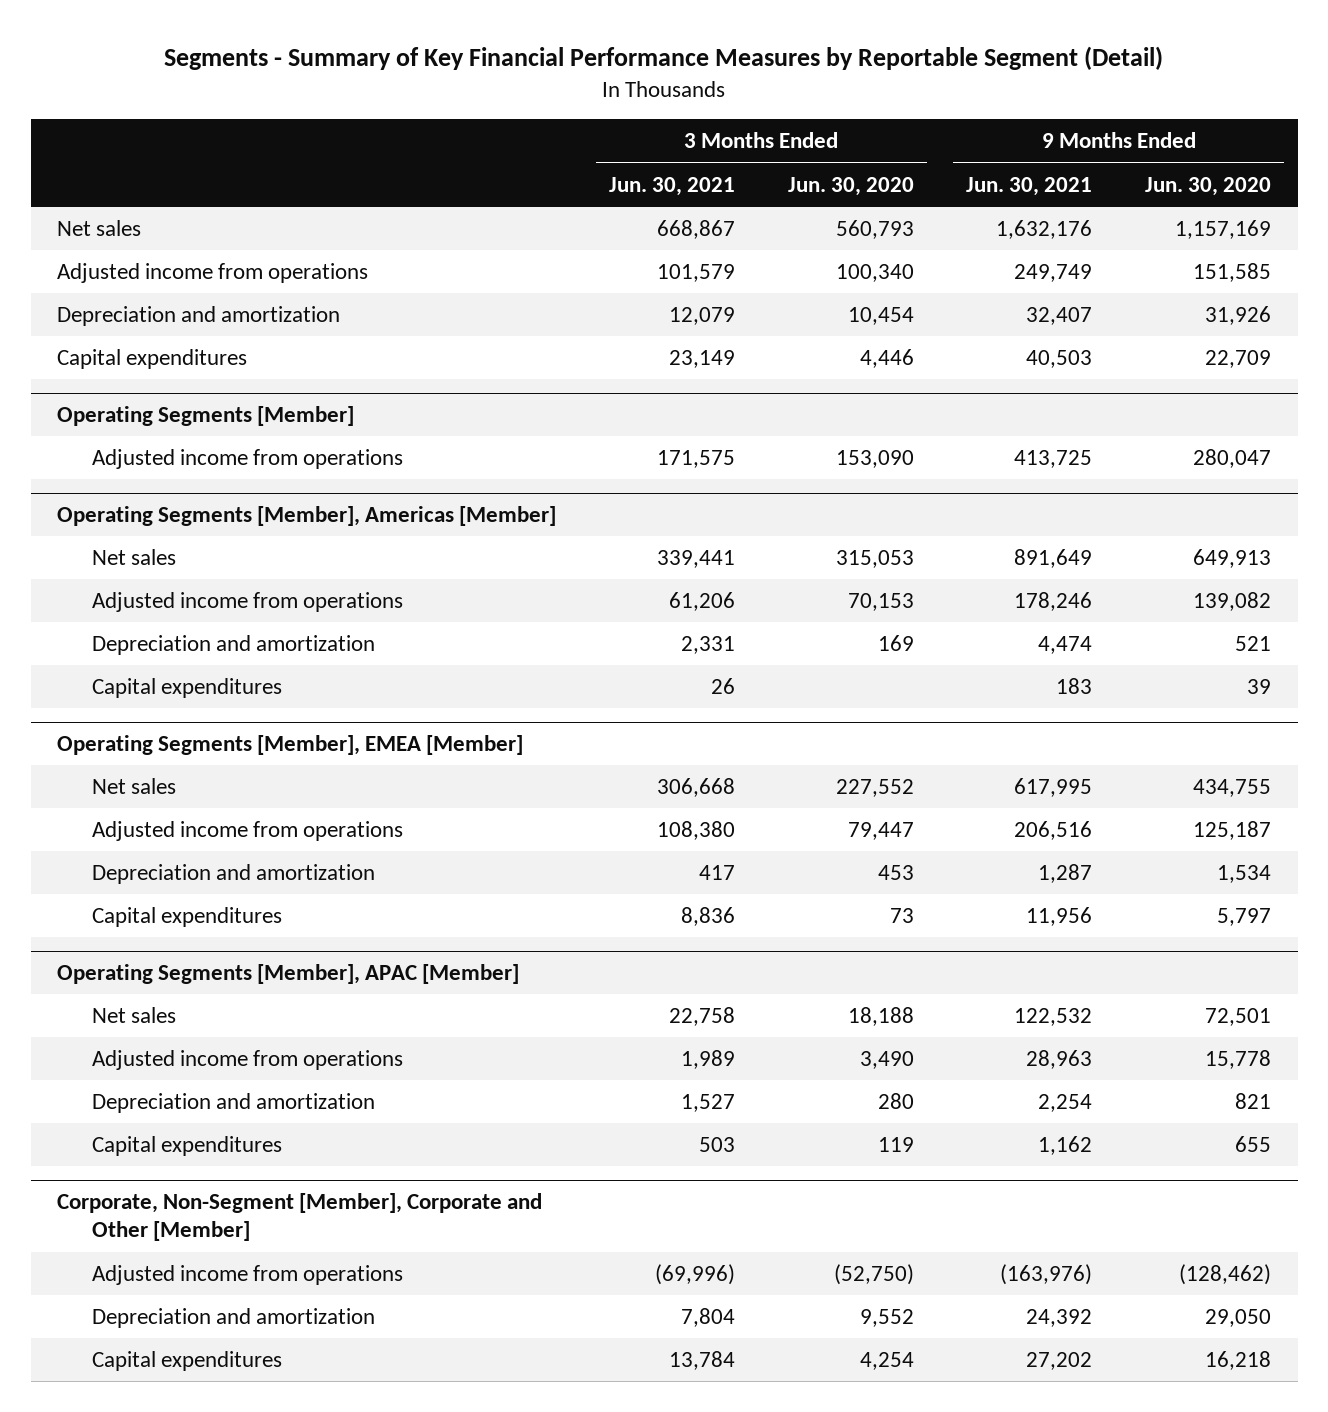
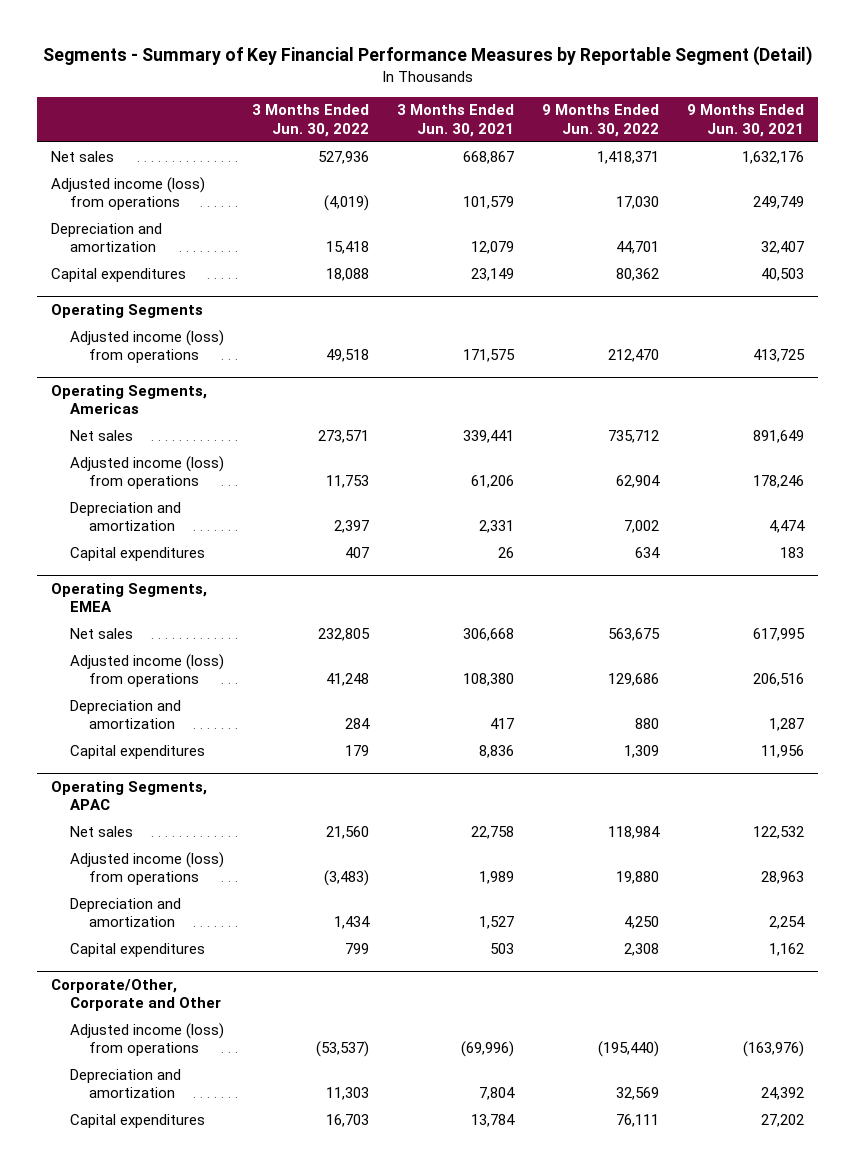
- | 3 Months Ended Jun. 30, 2021 | 3 Months Ended Jun. 30, 2020 | 9 Months Ended Jun. 30, 2021 | 9 Months Ended Jun. 30, 2020
+ | 3 Months Ended Jun. 30, 2022 | 3 Months Ended Jun. 30, 2021 | 9 Months Ended Jun. 30, 2022 | 9 Months Ended Jun. 30, 2021
- Adjusted income from operations | 101,579 | 100,340 | 249,749 | 151,585
+ Adjusted income (loss) from operations | (4,019) | 101,579 | 17,030 | 249,749
- Operating Segments [Member]
- Adjusted income from operations | 171,575 | 153,090 | 413,725 | 280,047
- Operating Segments [Member], Americas [Member]
+ Operating Segments
+ Adjusted income (loss) from operations | 49,518 | 171,575 | 212,470 | 413,725
+ Operating Segments, Americas
- Adjusted income from operations | 61,206 | 70,153 | 178,246 | 139,082
+ Adjusted income (loss) from operations | 11,753 | 61,206 | 62,904 | 178,246
- Operating Segments [Member], EMEA [Member]
+ Operating Segments, EMEA
- Adjusted income from operations | 108,380 | 79,447 | 206,516 | 125,187
+ Adjusted income (loss) from operations | 41,248 | 108,380 | 129,686 | 206,516
- Operating Segments [Member], APAC [Member]
+ Operating Segments, APAC
- Adjusted income from operations | 1,989 | 3,490 | 28,963 | 15,778
+ Adjusted income (loss) from operations | (3,483) | 1,989 | 19,880 | 28,963
- Corporate, Non-Segment [Member], Corporate and Other [Member]
- Adjusted income from operations | (69,996) | (52,750) | (163,976) | (128,462)
+ Corporate/Other, Corporate and Other
+ Adjusted income (loss) from operations | (53,537) | (69,996) | (195,440) | (163,976)

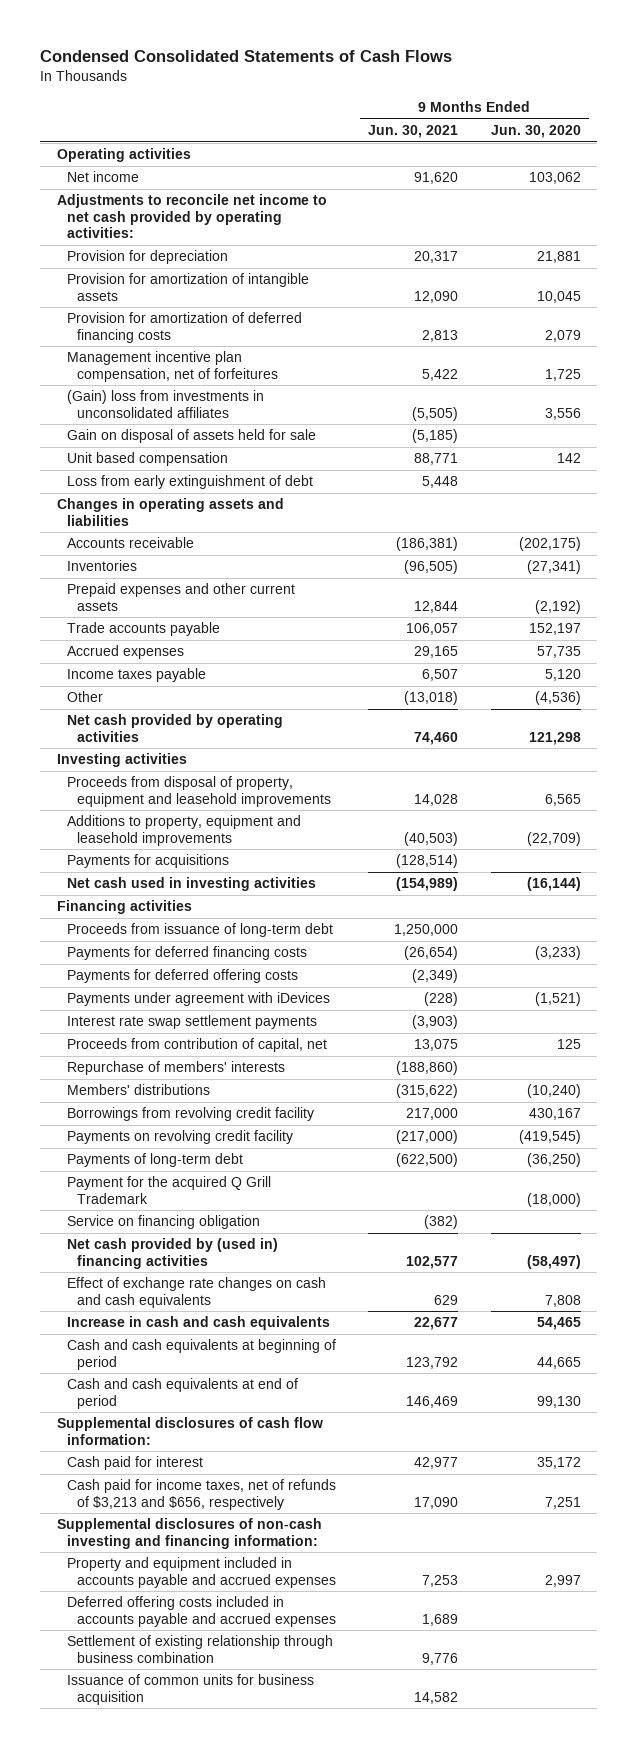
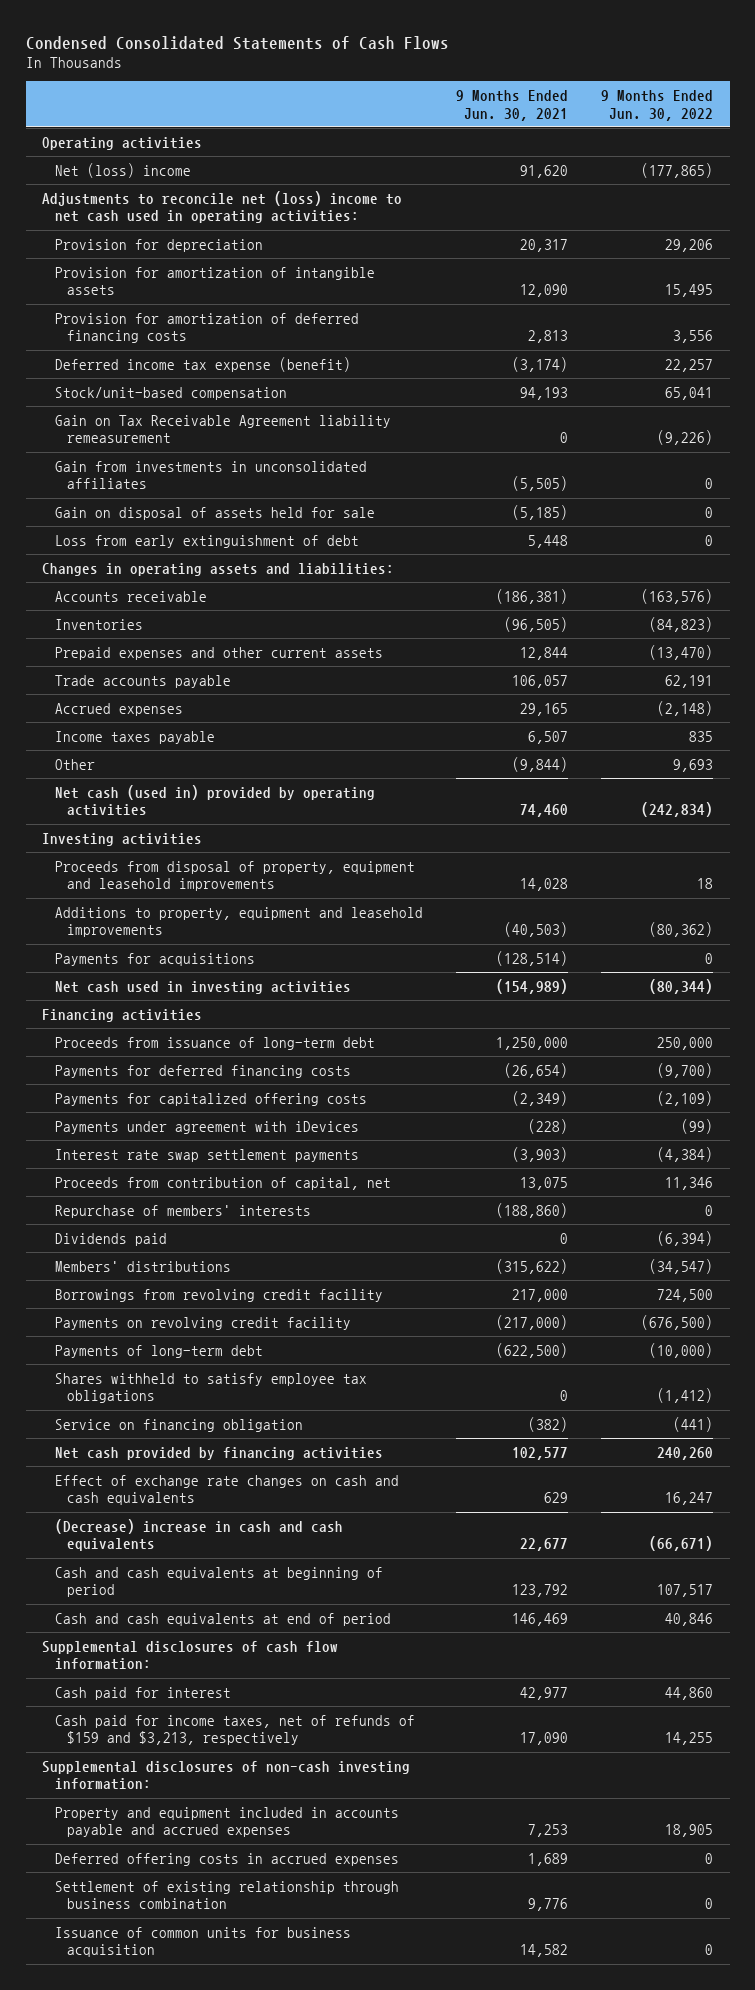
- | 9 Months Ended Jun. 30, 2021 | 9 Months Ended Jun. 30, 2020
+ | 9 Months Ended Jun. 30, 2021 | 9 Months Ended Jun. 30, 2022
- Net income | 91,620 | 103,062
- Adjustments to reconcile net income to net cash provided by operating activities:
+ Net (loss) income | 91,620 | (177,865)
+ Adjustments to reconcile net (loss) income to net cash used in operating activities:
- Management incentive plan compensation, net of forfeitures | 5,422 | 1,725
- (Gain) loss from investments in unconsolidated affiliates | (5,505) | 3,556
+ Deferred income tax expense (benefit) | (3,174) | 22,257
+ Stock/unit-based compensation | 94,193 | 65,041
+ Gain on Tax Receivable Agreement liability remeasurement | 0 | (9,226)
+ Gain from investments in unconsolidated affiliates | (5,505) | 0
- Unit based compensation | 88,771 | 142
- Changes in operating assets and liabilities
+ Changes in operating assets and liabilities:
- Other | (13,018) | (4,536)
- Net cash provided by operating activities | 74,460 | 121,298
+ Other | (9,844) | 9,693
+ Net cash (used in) provided by operating activities | 74,460 | (242,834)
- Payments for deferred offering costs | (2,349) |
+ Payments for capitalized offering costs | (2,349) | (2,109)
+ Dividends paid | 0 | (6,394)
- Payment for the acquired Q Grill Trademark | | (18,000)
+ Shares withheld to satisfy employee tax obligations | 0 | (1,412)
- Net cash provided by (used in) financing activities | 102,577 | (58,497)
+ Net cash provided by financing activities | 102,577 | 240,260
- Increase in cash and cash equivalents | 22,677 | 54,465
+ (Decrease) increase in cash and cash equivalents | 22,677 | (66,671)
- Cash paid for income taxes, net of refunds of $3,213 and $656, respectively | 17,090 | 7,251
- Supplemental disclosures of non-cash investing and financing information:
+ Cash paid for income taxes, net of refunds of $159 and $3,213, respectively | 17,090 | 14,255
+ Supplemental disclosures of non-cash investing information:
- Deferred offering costs included in accounts payable and accrued expenses | 1,689 |
+ Deferred offering costs in accrued expenses | 1,689 | 0

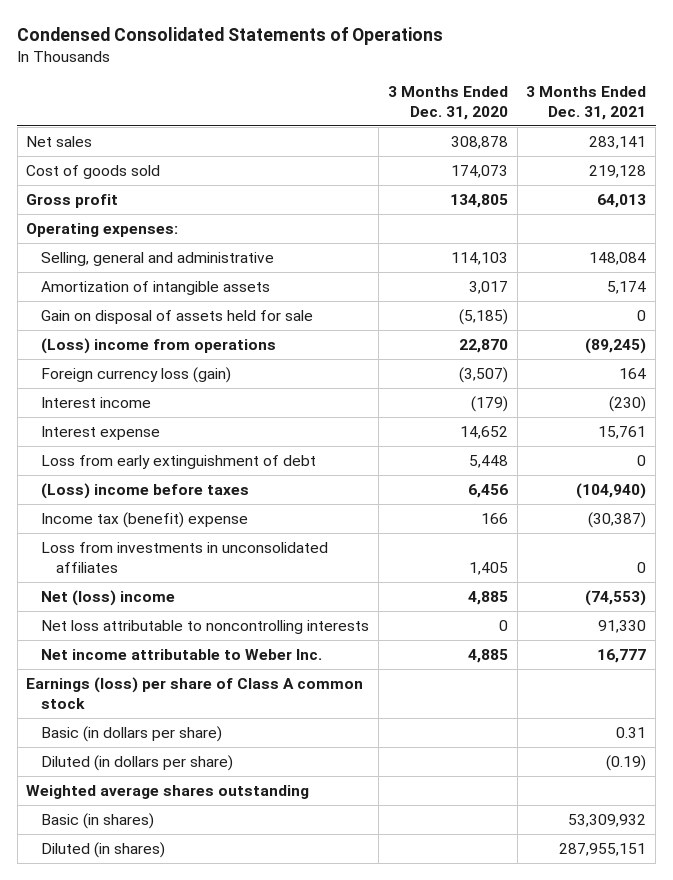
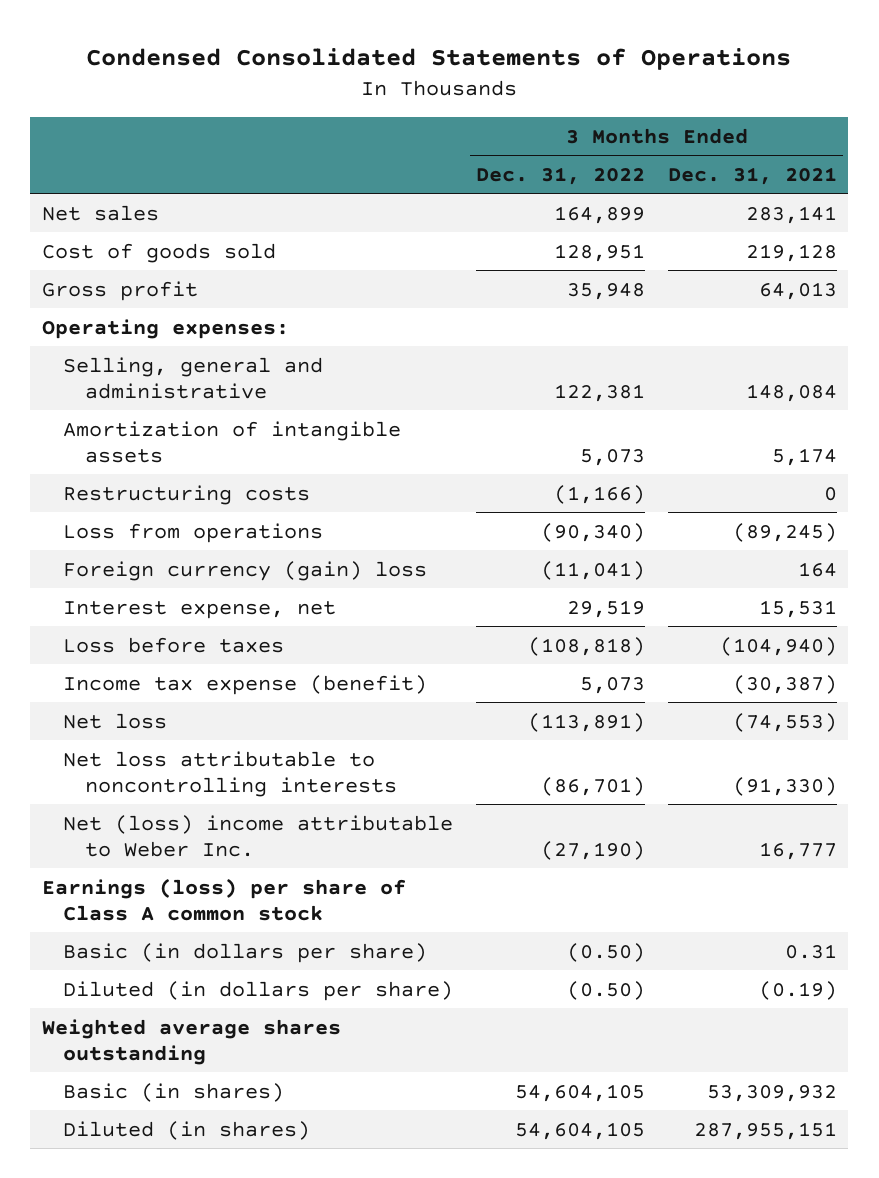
- | 3 Months Ended Dec. 31, 2020 | 3 Months Ended Dec. 31, 2021
+ | 3 Months Ended Dec. 31, 2022 | 3 Months Ended Dec. 31, 2021
- Gain on disposal of assets held for sale | (5,185) | 0
- (Loss) income from operations | 22,870 | (89,245)
- Foreign currency loss (gain) | (3,507) | 164
- Interest income | (179) | (230)
- Interest expense | 14,652 | 15,761
- Loss from early extinguishment of debt | 5,448 | 0
- (Loss) income before taxes | 6,456 | (104,940)
- Income tax (benefit) expense | 166 | (30,387)
- Loss from investments in unconsolidated affiliates | 1,405 | 0
- Net (loss) income | 4,885 | (74,553)
- Net loss attributable to noncontrolling interests | 0 | 91,330
- Net income attributable to Weber Inc. | 4,885 | 16,777
+ Restructuring costs | (1,166) | 0
+ Loss from operations | (90,340) | (89,245)
+ Foreign currency (gain) loss | (11,041) | 164
+ Interest expense, net | 29,519 | 15,531
+ Loss before taxes | (108,818) | (104,940)
+ Income tax expense (benefit) | 5,073 | (30,387)
+ Net loss | (113,891) | (74,553)
+ Net loss attributable to noncontrolling interests | (86,701) | (91,330)
+ Net (loss) income attributable to Weber Inc. | (27,190) | 16,777

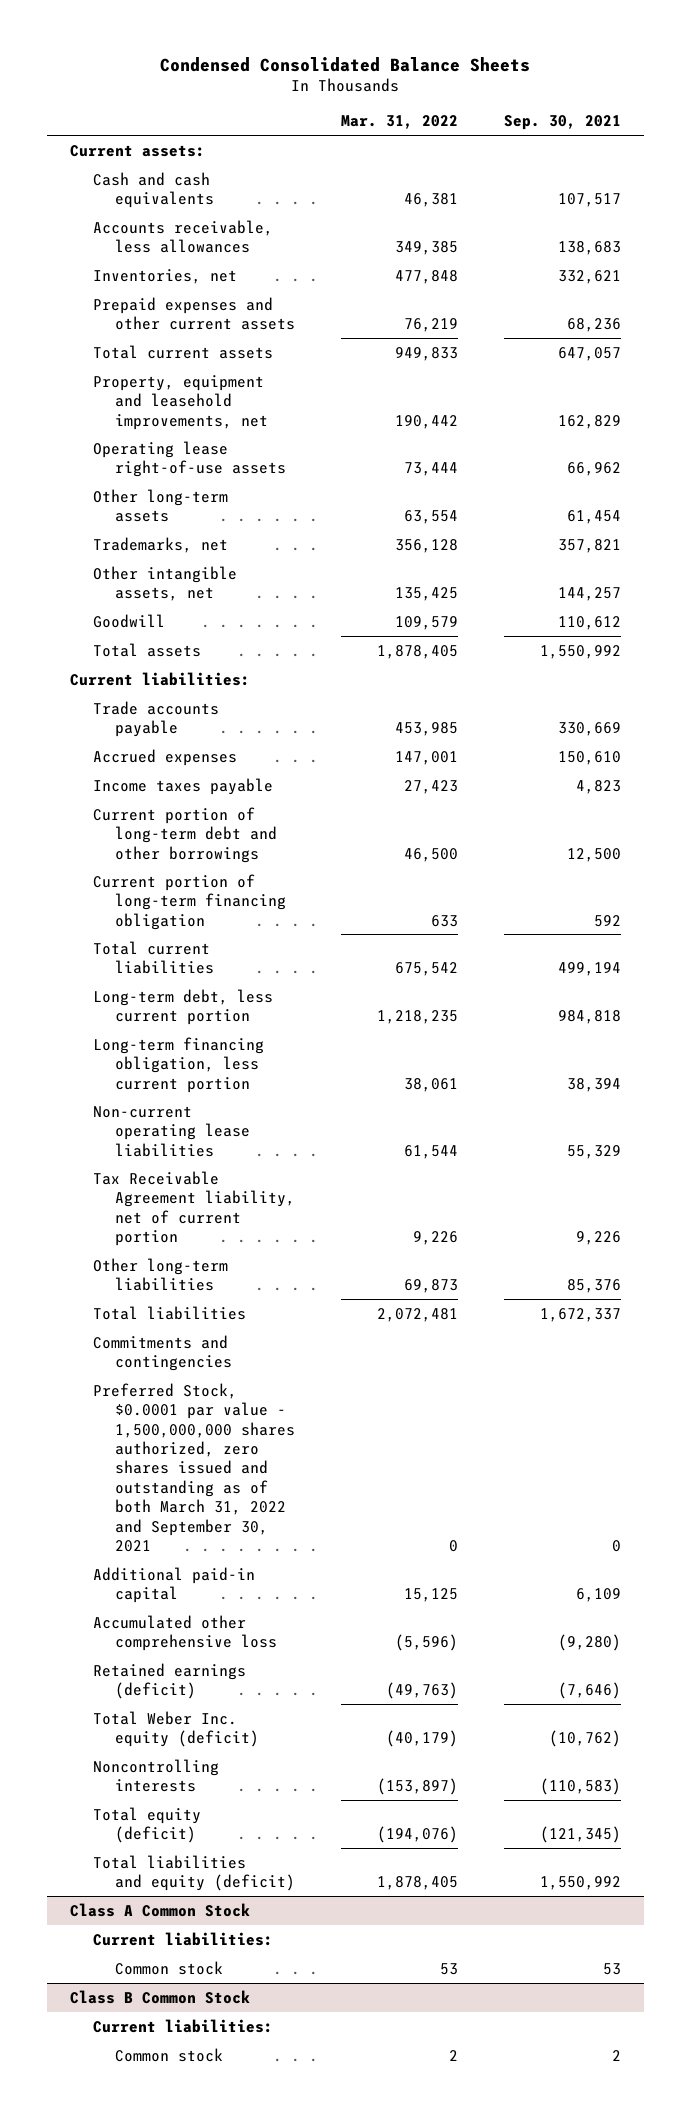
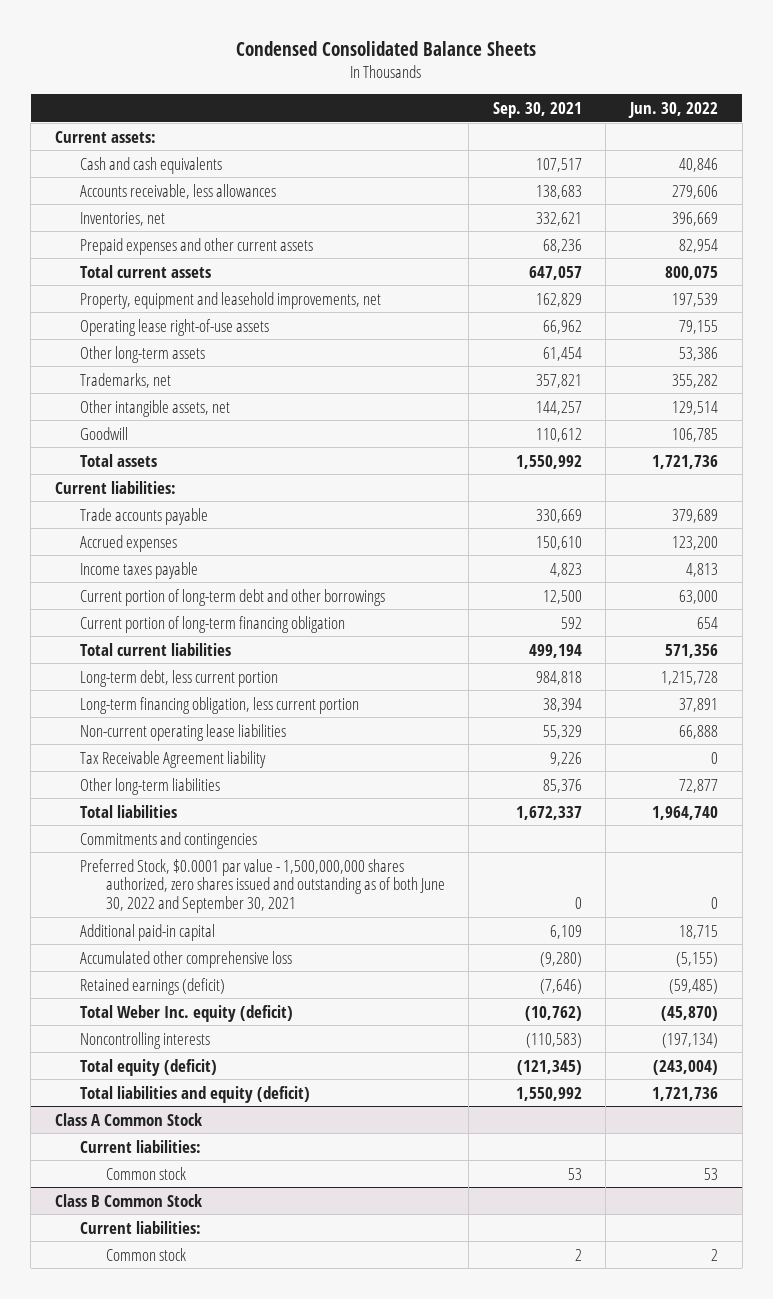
- | Mar. 31, 2022 | Sep. 30, 2021
+ | Sep. 30, 2021 | Jun. 30, 2022
- Tax Receivable Agreement liability, net of current portion | 9,226 | 9,226
+ Tax Receivable Agreement liability | 9,226 | 0
- Preferred Stock, $0.0001 par value - 1,500,000,000 shares authorized, zero shares issued and outstanding as of both March 31, 2022 and September 30, 2021 | 0 | 0
+ Preferred Stock, $0.0001 par value - 1,500,000,000 shares authorized, zero shares issued and outstanding as of both June 30, 2022 and September 30, 2021 | 0 | 0

